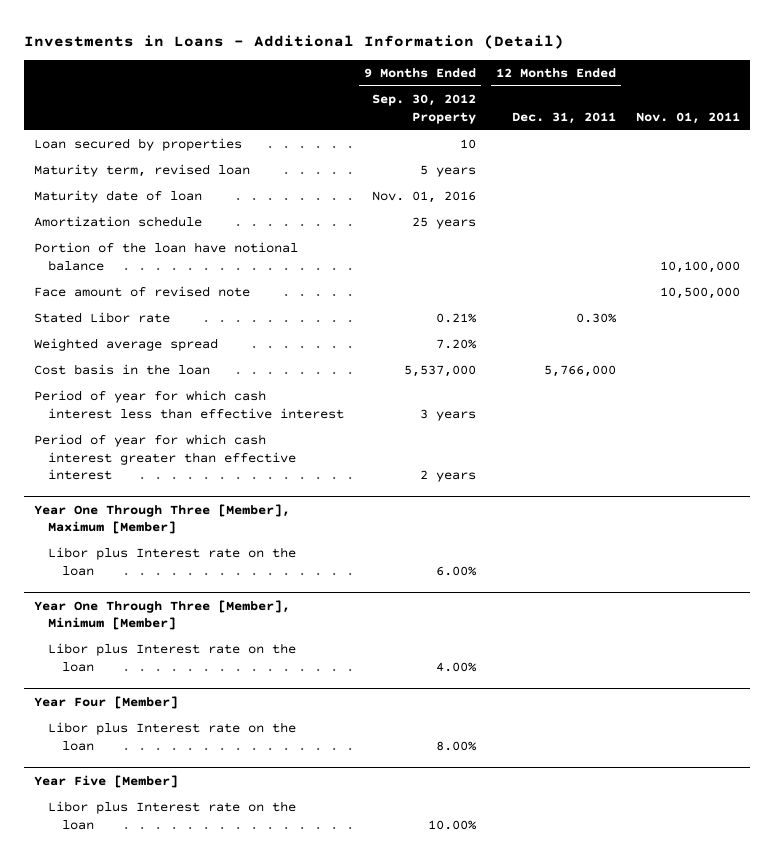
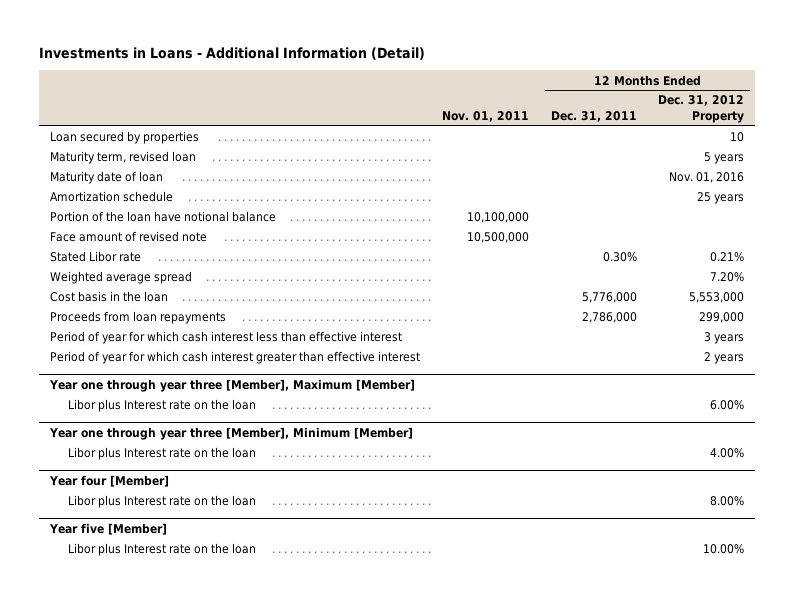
- | 9 Months Ended Sep. 30, 2012 Property | 12 Months Ended Dec. 31, 2011 | Nov. 01, 2011
+ | Nov. 01, 2011 | 12 Months Ended Dec. 31, 2011 | 12 Months Ended Dec. 31, 2012 Property
- Cost basis in the loan | 5,537,000 | 5,766,000 |
+ Cost basis in the loan | | 5,776,000 | 5,553,000
+ Proceeds from loan repayments | | 2,786,000 | 299,000
- Year One Through Three [Member], Maximum [Member]
+ Year one through year three [Member], Maximum [Member]
- Year One Through Three [Member], Minimum [Member]
+ Year one through year three [Member], Minimum [Member]
- Year Four [Member]
+ Year four [Member]
- Year Five [Member]
+ Year five [Member]

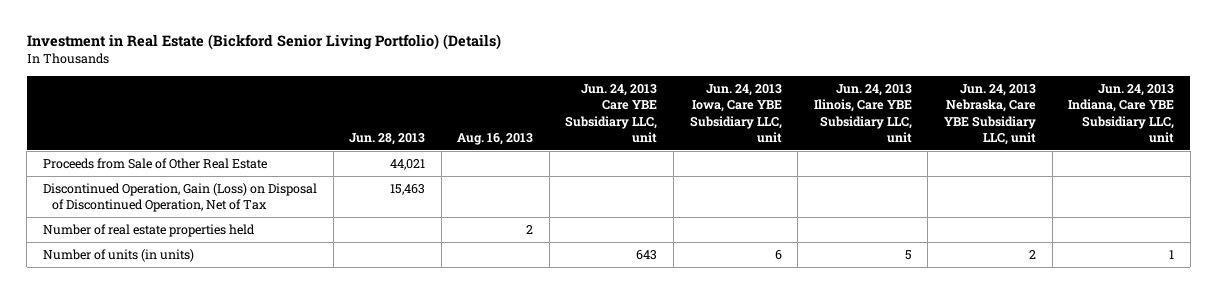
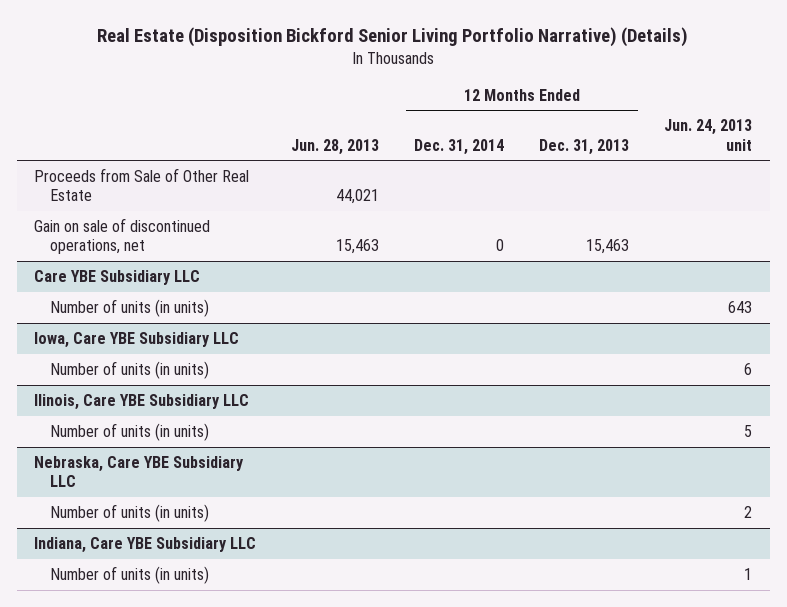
- Investment in Real Estate (Bickford Senior Living Portfolio) (Details)
+ Real Estate (Disposition Bickford Senior Living Portfolio Narrative) (Details)
- | Jun. 28, 2013 | Aug. 16, 2013 | Jun. 24, 2013 Care YBE Subsidiary LLC, unit | Jun. 24, 2013 Iowa, Care YBE Subsidiary LLC, unit | Jun. 24, 2013 Ilinois, Care YBE Subsidiary LLC, unit | Jun. 24, 2013 Nebraska, Care YBE Subsidiary LLC, unit | Jun. 24, 2013 Indiana, Care YBE Subsidiary LLC, unit
+ | Jun. 28, 2013 | 12 Months Ended Dec. 31, 2014 | 12 Months Ended Dec. 31, 2013 | Jun. 24, 2013 unit
- Discontinued Operation, Gain (Loss) on Disposal of Discontinued Operation, Net of Tax | 15,463 | | | | | |
- Number of real estate properties held | | 2 | | | | |
- Number of units (in units) | | | 643 | 6 | 5 | 2 | 1
+ Gain on sale of discontinued operations, net | 15,463 | 0 | 15,463 |
+ Care YBE Subsidiary LLC
+ Number of units (in units) | | | | 643
+ Iowa, Care YBE Subsidiary LLC
+ Number of units (in units) | | | | 6
+ Ilinois, Care YBE Subsidiary LLC
+ Number of units (in units) | | | | 5
+ Nebraska, Care YBE Subsidiary LLC
+ Number of units (in units) | | | | 2
+ Indiana, Care YBE Subsidiary LLC
+ Number of units (in units) | | | | 1

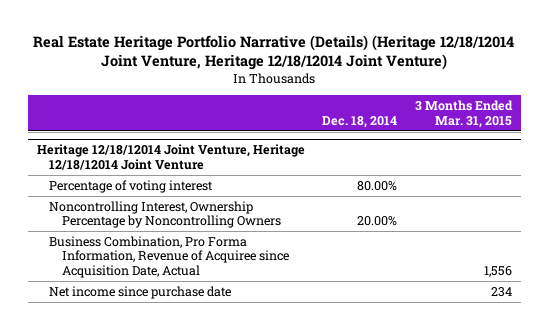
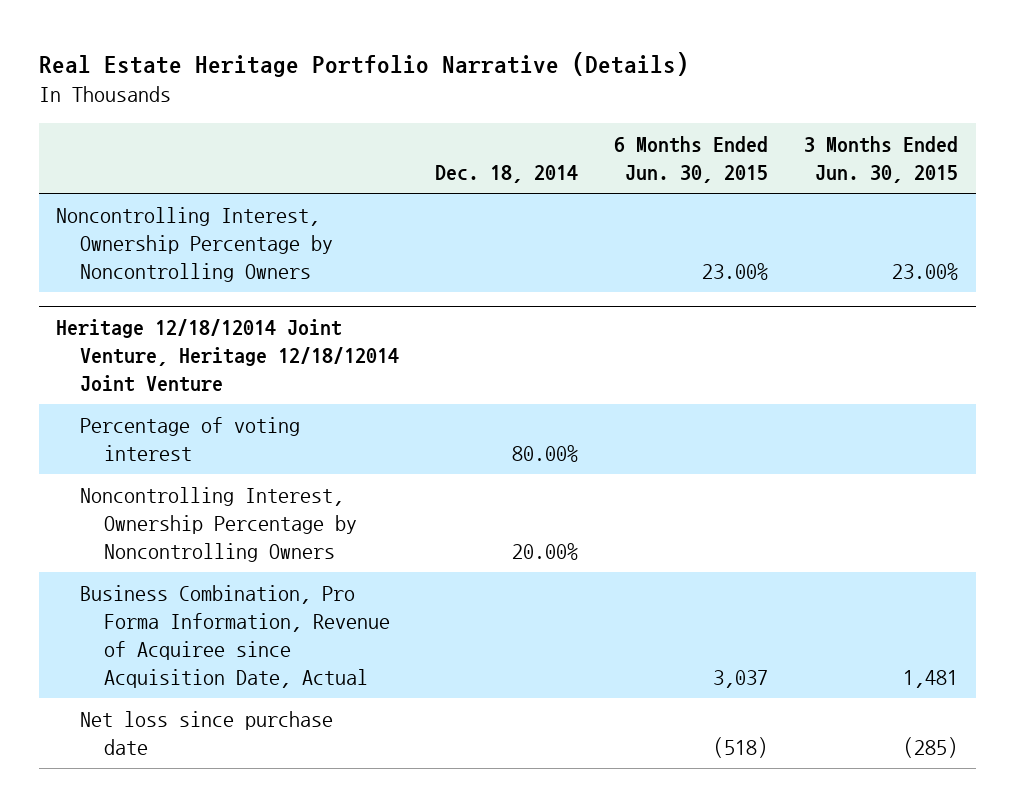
- Real Estate Heritage Portfolio Narrative (Details) (Heritage 12/18/12014 Joint Venture, Heritage 12/18/12014 Joint Venture)
+ Real Estate Heritage Portfolio Narrative (Details)
- | Dec. 18, 2014 | 3 Months Ended Mar. 31, 2015
+ | Dec. 18, 2014 | 6 Months Ended Jun. 30, 2015 | 3 Months Ended Jun. 30, 2015
+ Noncontrolling Interest, Ownership Percentage by Noncontrolling Owners | | 23.00% | 23.00%
@ Heritage 12/18/12014 Joint Venture, Heritage 12/18/12014 Joint Venture
- Net income since purchase date | | 234
+ Net loss since purchase date | | (518) | (285)

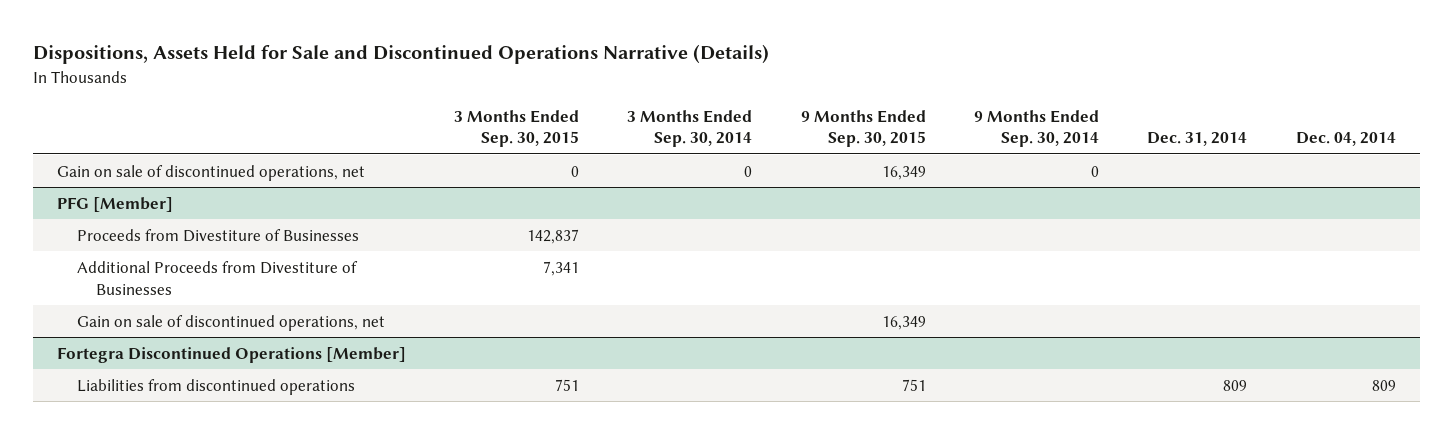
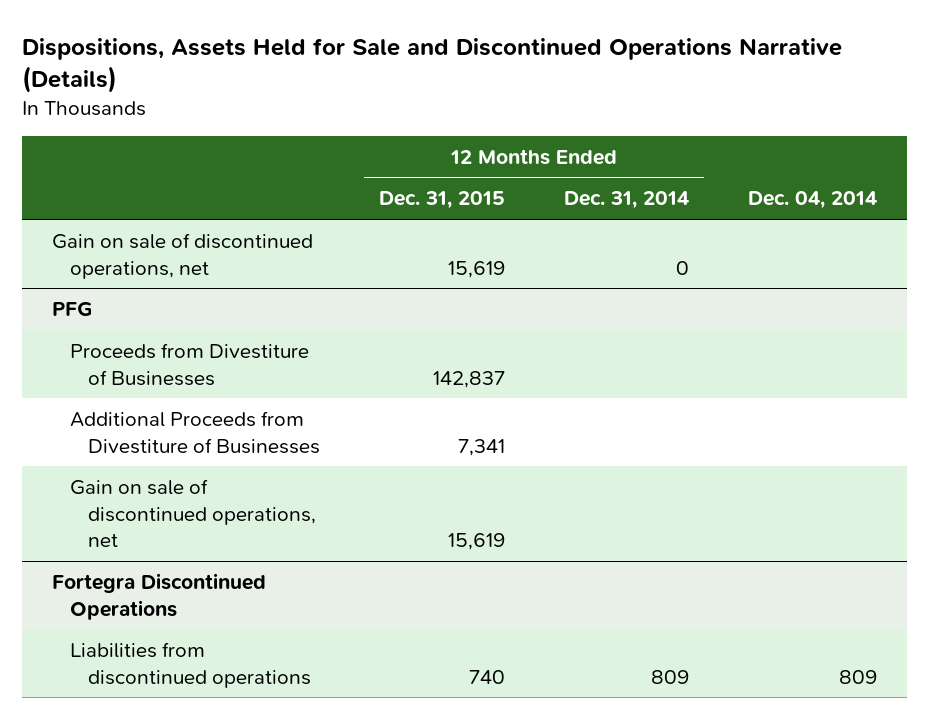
- | 3 Months Ended Sep. 30, 2015 | 3 Months Ended Sep. 30, 2014 | 9 Months Ended Sep. 30, 2015 | 9 Months Ended Sep. 30, 2014 | Dec. 31, 2014 | Dec. 04, 2014
+ | 12 Months Ended Dec. 31, 2015 | 12 Months Ended Dec. 31, 2014 | Dec. 04, 2014
- PFG [Member]
+ PFG
- Fortegra Discontinued Operations [Member]
+ Fortegra Discontinued Operations

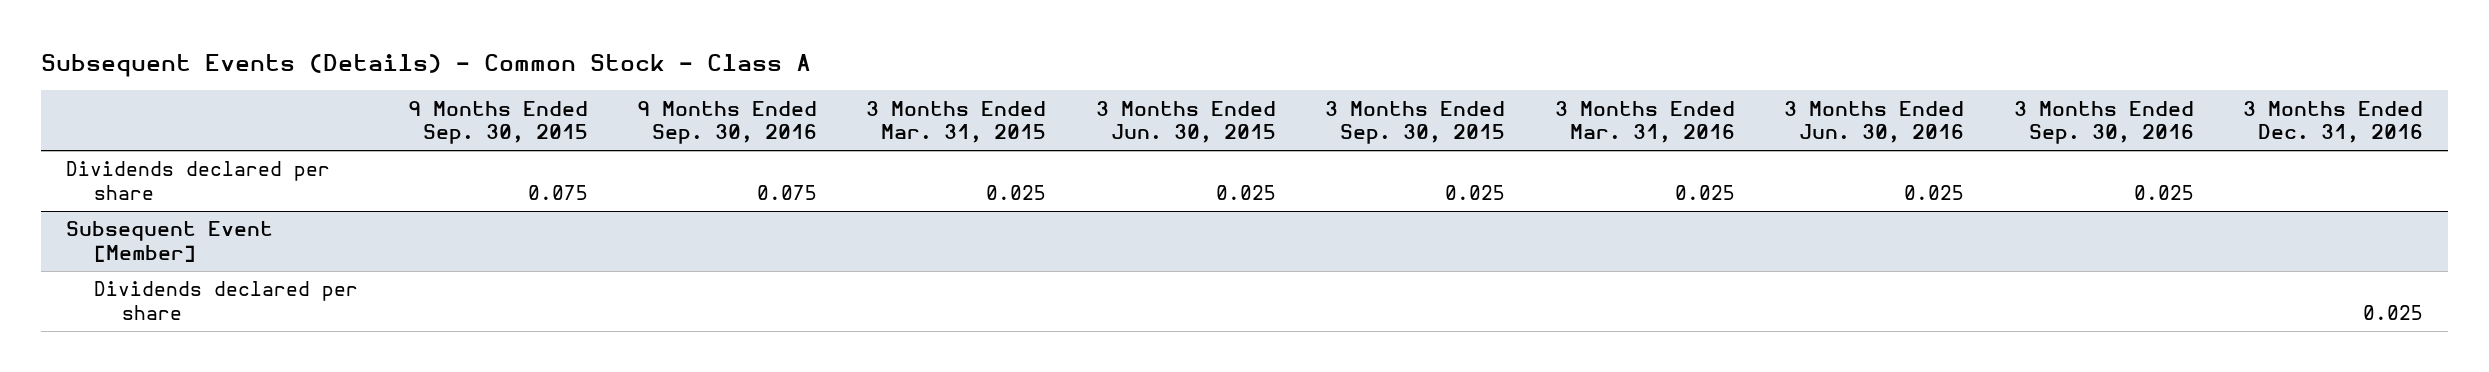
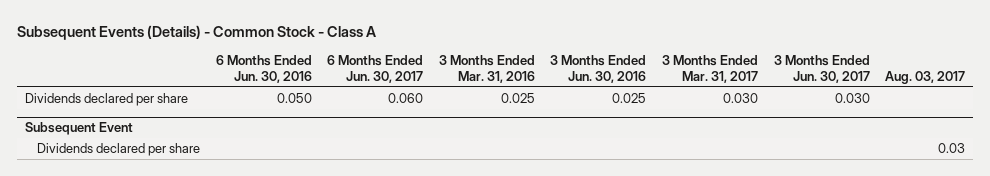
- | 9 Months Ended Sep. 30, 2015 | 9 Months Ended Sep. 30, 2016 | 3 Months Ended Mar. 31, 2015 | 3 Months Ended Jun. 30, 2015 | 3 Months Ended Sep. 30, 2015 | 3 Months Ended Mar. 31, 2016 | 3 Months Ended Jun. 30, 2016 | 3 Months Ended Sep. 30, 2016 | 3 Months Ended Dec. 31, 2016
+ | 6 Months Ended Jun. 30, 2016 | 6 Months Ended Jun. 30, 2017 | 3 Months Ended Mar. 31, 2016 | 3 Months Ended Jun. 30, 2016 | 3 Months Ended Mar. 31, 2017 | 3 Months Ended Jun. 30, 2017 | Aug. 03, 2017
- Subsequent Event [Member]
+ Subsequent Event

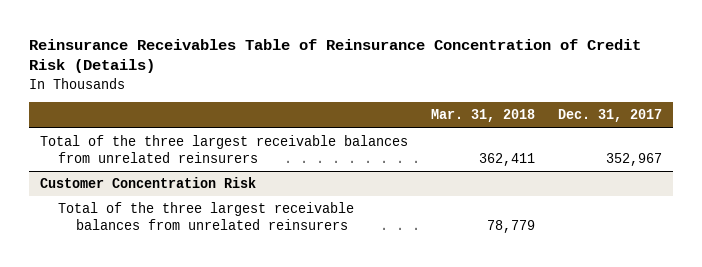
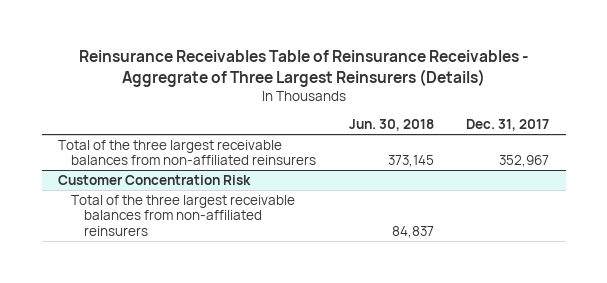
- Reinsurance Receivables Table of Reinsurance Concentration of Credit Risk (Details)
+ Reinsurance Receivables Table of Reinsurance Receivables - Aggregrate of Three Largest Reinsurers (Details)
- | Mar. 31, 2018 | Dec. 31, 2017
+ | Jun. 30, 2018 | Dec. 31, 2017
- Total of the three largest receivable balances from unrelated reinsurers | 362,411 | 352,967
+ Total of the three largest receivable balances from non-affiliated reinsurers | 373,145 | 352,967
@ Customer Concentration Risk
- Total of the three largest receivable balances from unrelated reinsurers | 78,779 |
+ Total of the three largest receivable balances from non-affiliated reinsurers | 84,837 |

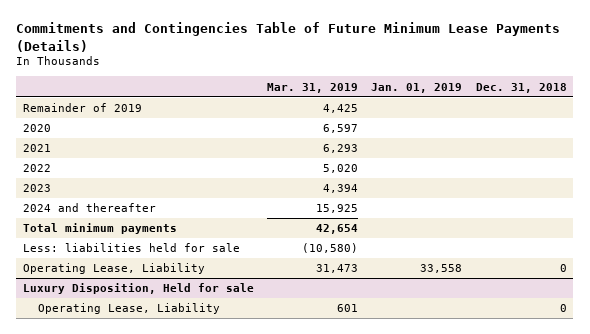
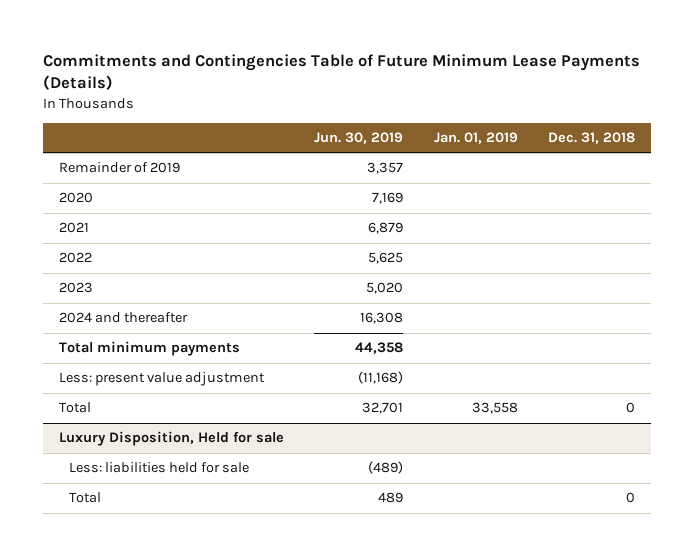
- | Mar. 31, 2019 | Jan. 01, 2019 | Dec. 31, 2018
+ | Jun. 30, 2019 | Jan. 01, 2019 | Dec. 31, 2018
- Less: liabilities held for sale | (10,580) | |
- Operating Lease, Liability | 31,473 | 33,558 | 0
+ Less: present value adjustment | (11,168) | |
+ Total | 32,701 | 33,558 | 0
@ Luxury Disposition, Held for sale
- Operating Lease, Liability | 601 | | 0
+ Less: liabilities held for sale | (489) | |
+ Total | 489 | | 0

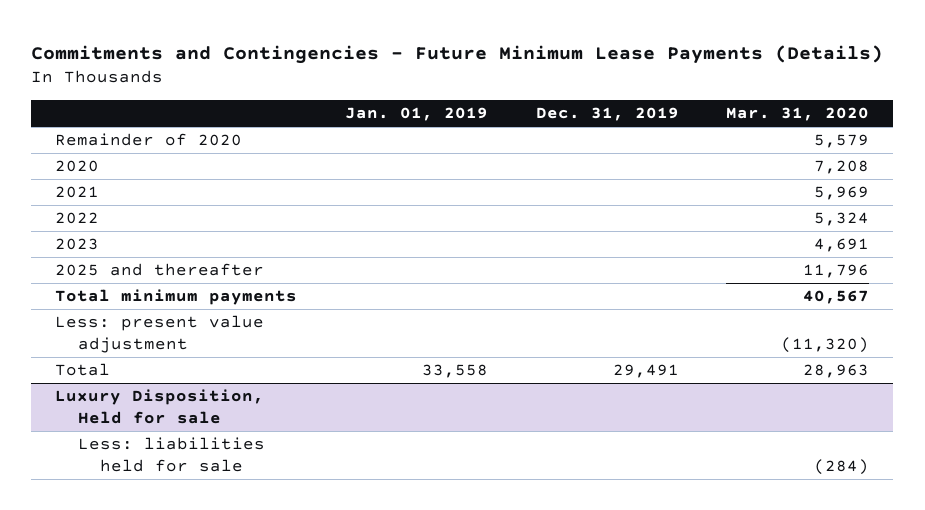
- Commitments and Contingencies Table of Future Minimum Lease Payments (Details)
+ Commitments and Contingencies - Future Minimum Lease Payments (Details)
- | Jun. 30, 2019 | Jan. 01, 2019 | Dec. 31, 2018
+ | Jan. 01, 2019 | Dec. 31, 2019 | Mar. 31, 2020
- Remainder of 2019 | 3,357 | |
+ Remainder of 2020 | | | 5,579
- 2024 and thereafter | 16,308 | |
+ 2025 and thereafter | | | 11,796
@ Luxury Disposition, Held for sale
- Total | 489 | | 0

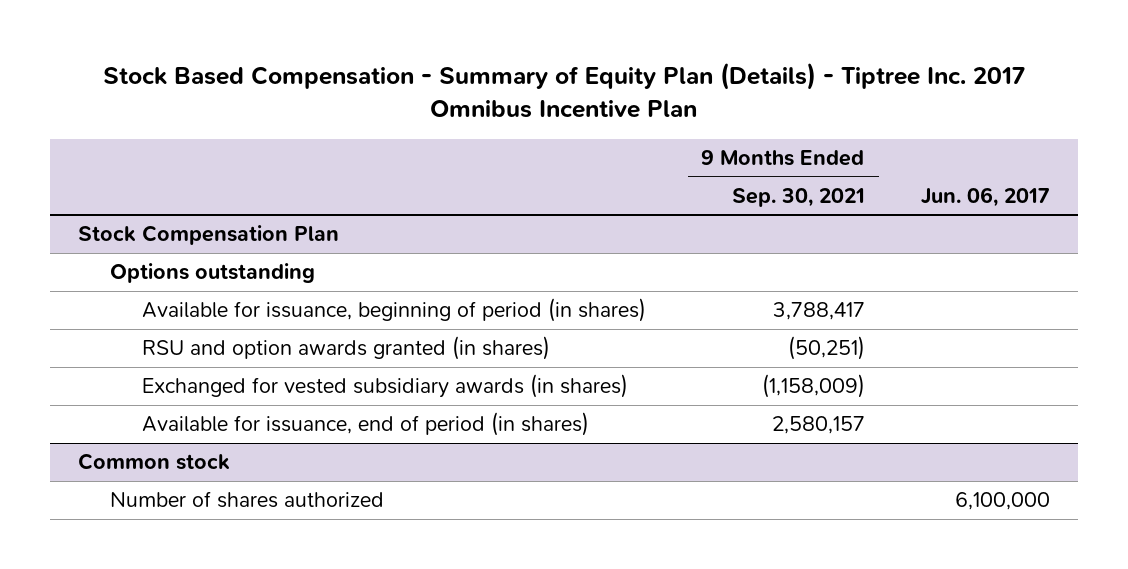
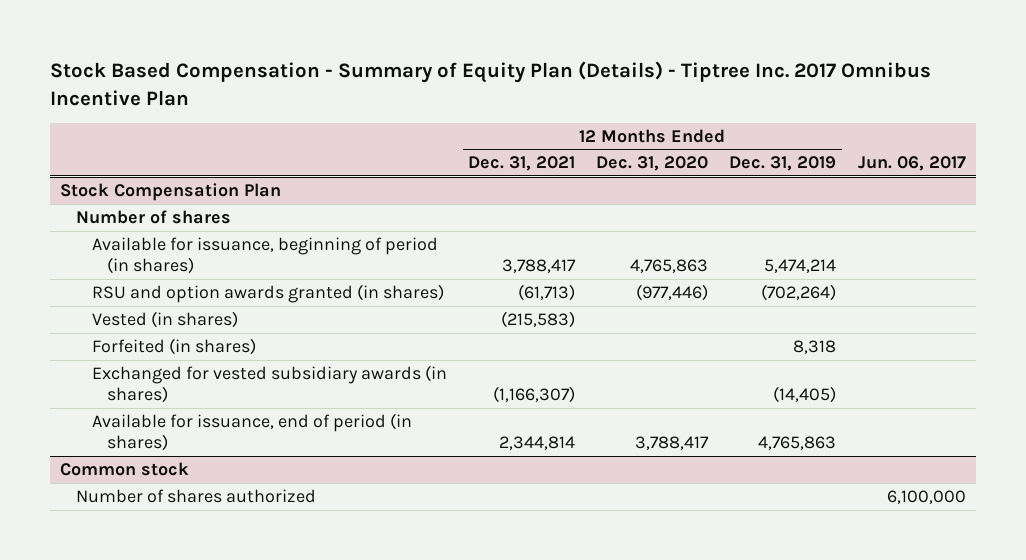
- | 9 Months Ended Sep. 30, 2021 | Jun. 06, 2017
+ | 12 Months Ended Dec. 31, 2021 | 12 Months Ended Dec. 31, 2020 | 12 Months Ended Dec. 31, 2019 | Jun. 06, 2017
@ Stock Compensation Plan
- Options outstanding
+ Number of shares
+ Vested (in shares) | (215,583) | | |
+ Forfeited (in shares) | | | 8,318 |

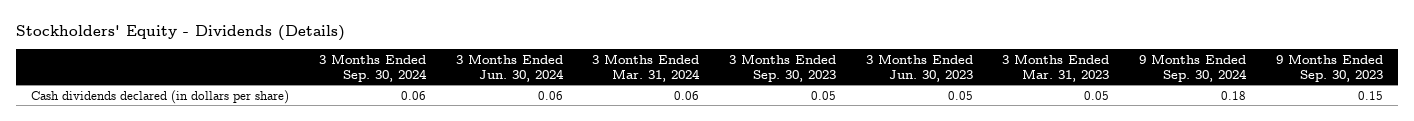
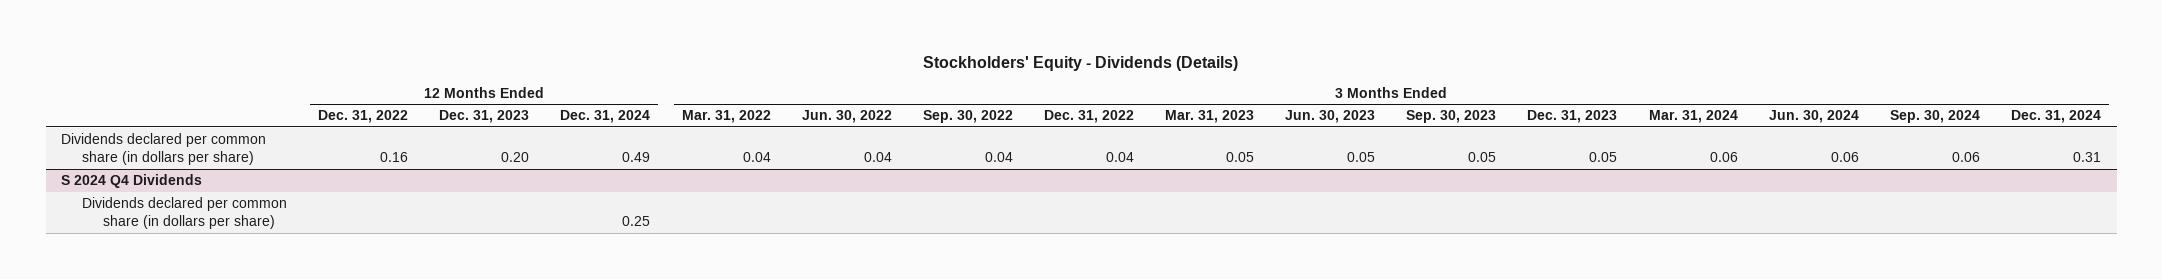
- | 3 Months Ended Sep. 30, 2024 | 3 Months Ended Jun. 30, 2024 | 3 Months Ended Mar. 31, 2024 | 3 Months Ended Sep. 30, 2023 | 3 Months Ended Jun. 30, 2023 | 3 Months Ended Mar. 31, 2023 | 9 Months Ended Sep. 30, 2024 | 9 Months Ended Sep. 30, 2023
+ | 12 Months Ended Dec. 31, 2022 | 12 Months Ended Dec. 31, 2023 | 12 Months Ended Dec. 31, 2024 | 3 Months Ended Mar. 31, 2022 | 3 Months Ended Jun. 30, 2022 | 3 Months Ended Sep. 30, 2022 | 3 Months Ended Dec. 31, 2022 | 3 Months Ended Mar. 31, 2023 | 3 Months Ended Jun. 30, 2023 | 3 Months Ended Sep. 30, 2023 | 3 Months Ended Dec. 31, 2023 | 3 Months Ended Mar. 31, 2024 | 3 Months Ended Jun. 30, 2024 | 3 Months Ended Sep. 30, 2024 | 3 Months Ended Dec. 31, 2024
- Cash dividends declared (in dollars per share) | 0.06 | 0.06 | 0.06 | 0.05 | 0.05 | 0.05 | 0.18 | 0.15
+ Dividends declared per common share (in dollars per share) | 0.16 | 0.20 | 0.49 | 0.04 | 0.04 | 0.04 | 0.04 | 0.05 | 0.05 | 0.05 | 0.05 | 0.06 | 0.06 | 0.06 | 0.31
+ S 2024 Q4 Dividends
+ Dividends declared per common share (in dollars per share) | | | 0.25 | | | | | | | | | | | |

